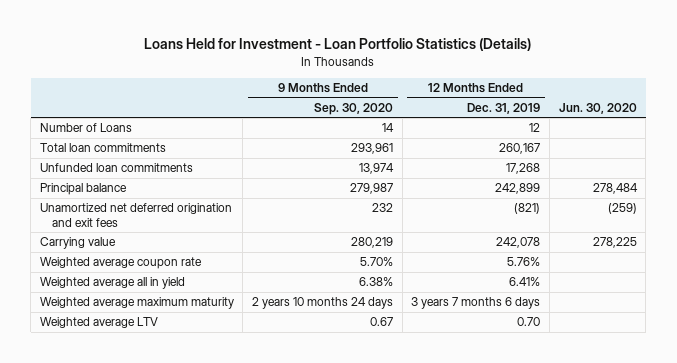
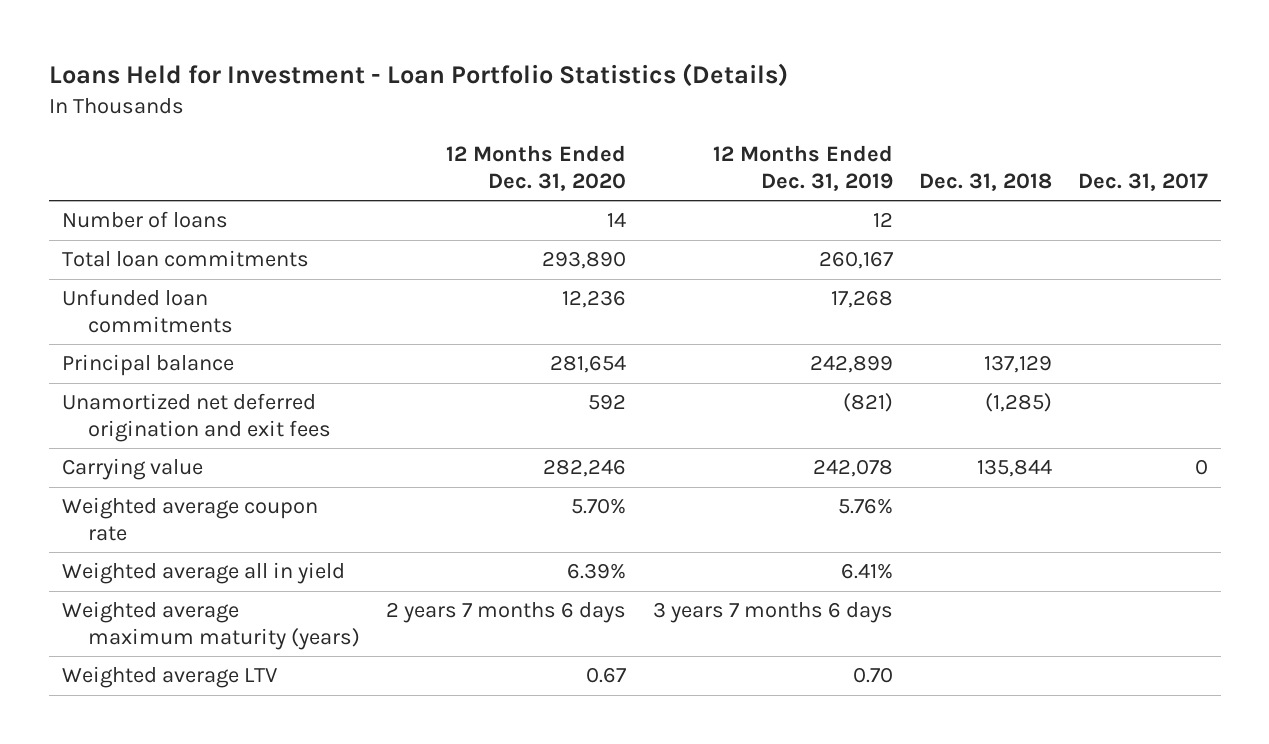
- | 9 Months Ended Sep. 30, 2020 | 12 Months Ended Dec. 31, 2019 | Jun. 30, 2020
+ | 12 Months Ended Dec. 31, 2020 | 12 Months Ended Dec. 31, 2019 | Dec. 31, 2018 | Dec. 31, 2017
- Number of Loans | 14 | 12 |
+ Number of loans | 14 | 12 | |
- Weighted average maximum maturity | 2 years 10 months 24 days | 3 years 7 months 6 days |
+ Weighted average maximum maturity (years) | 2 years 7 months 6 days | 3 years 7 months 6 days | |

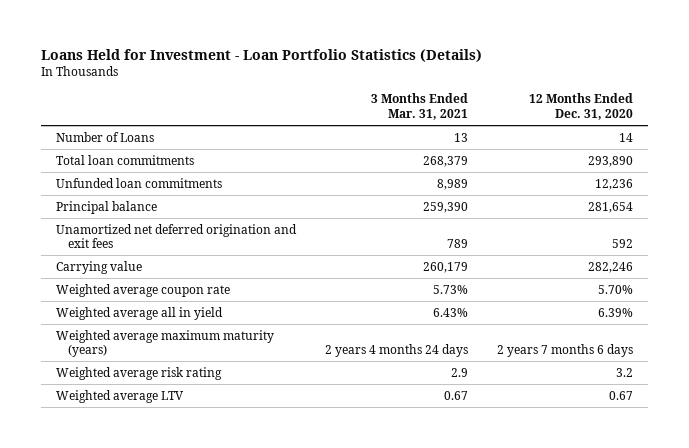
- | 12 Months Ended Dec. 31, 2020 | 12 Months Ended Dec. 31, 2019 | Dec. 31, 2018 | Dec. 31, 2017
+ | 3 Months Ended Mar. 31, 2021 | 12 Months Ended Dec. 31, 2020
- Number of loans | 14 | 12 | |
+ Number of Loans | 13 | 14
+ Weighted average risk rating | 2.9 | 3.2

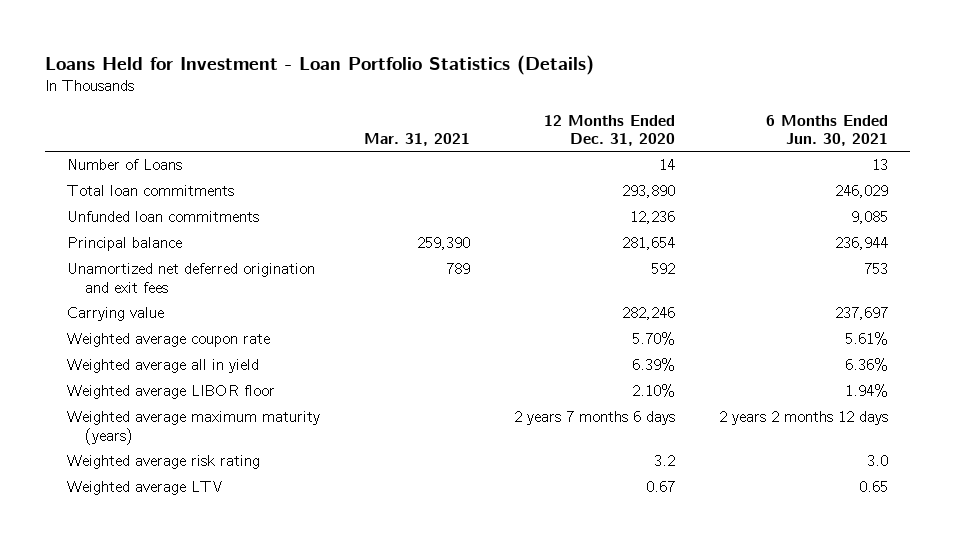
- | 3 Months Ended Mar. 31, 2021 | 12 Months Ended Dec. 31, 2020
+ | Mar. 31, 2021 | 12 Months Ended Dec. 31, 2020 | 6 Months Ended Jun. 30, 2021
+ Weighted average LIBOR floor | | 2.10% | 1.94%

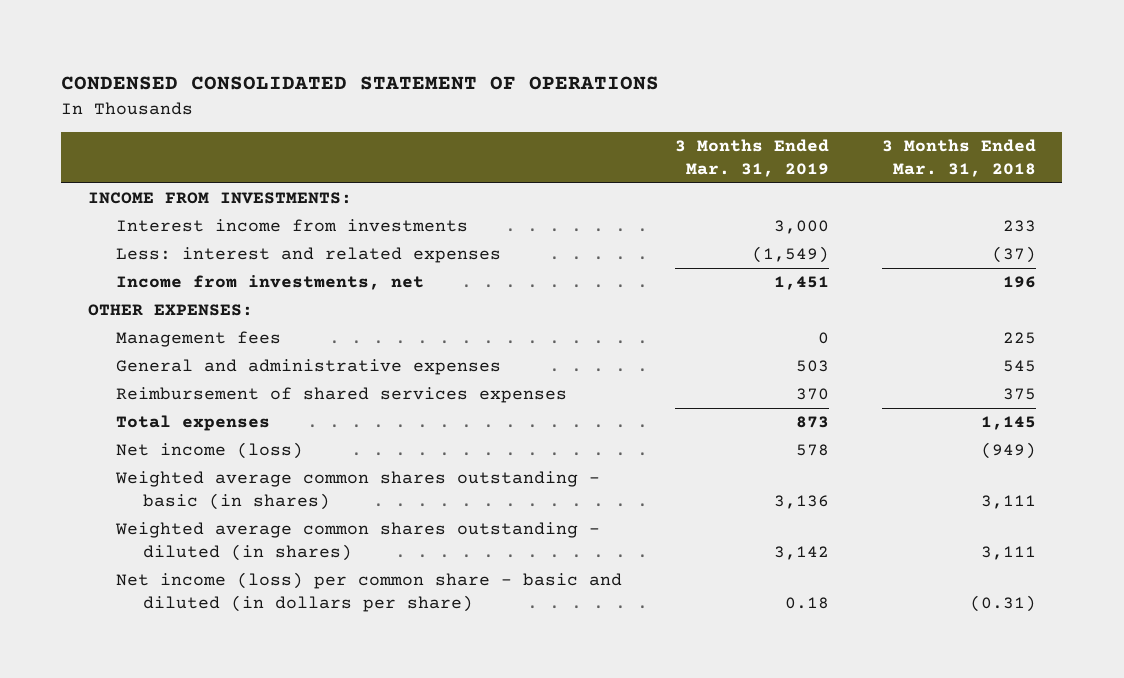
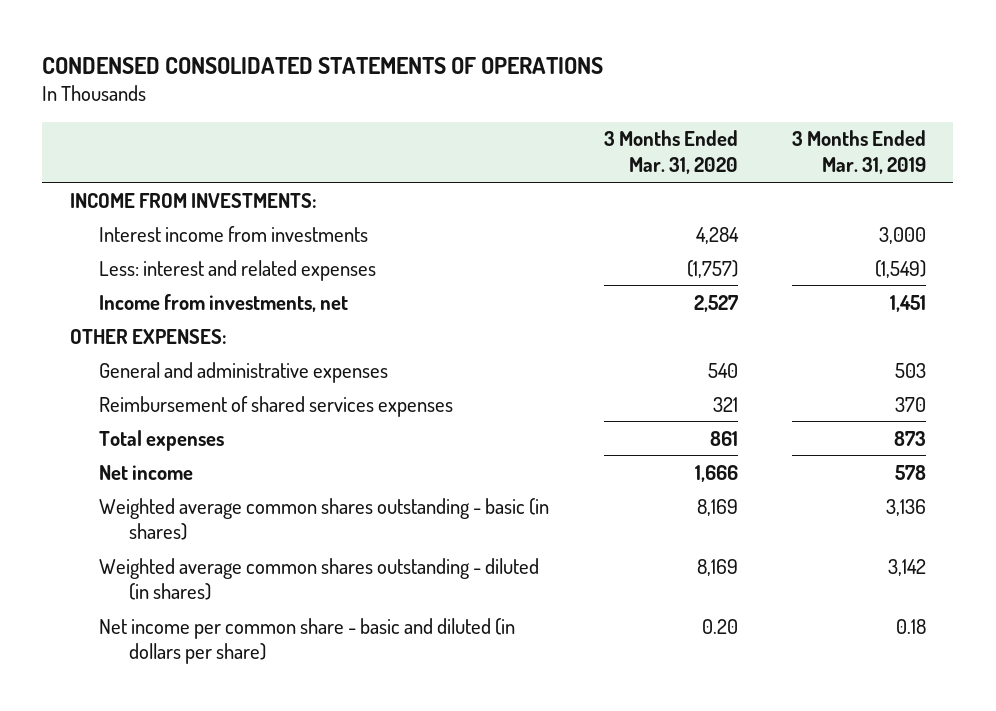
- CONDENSED CONSOLIDATED STATEMENT OF OPERATIONS
+ CONDENSED CONSOLIDATED STATEMENTS OF OPERATIONS
- | 3 Months Ended Mar. 31, 2019 | 3 Months Ended Mar. 31, 2018
+ | 3 Months Ended Mar. 31, 2020 | 3 Months Ended Mar. 31, 2019
- Management fees | 0 | 225
- Net income (loss) | 578 | (949)
+ Net income | 1,666 | 578
- Net income (loss) per common share - basic and diluted (in dollars per share) | 0.18 | (0.31)
+ Net income per common share - basic and diluted (in dollars per share) | 0.20 | 0.18

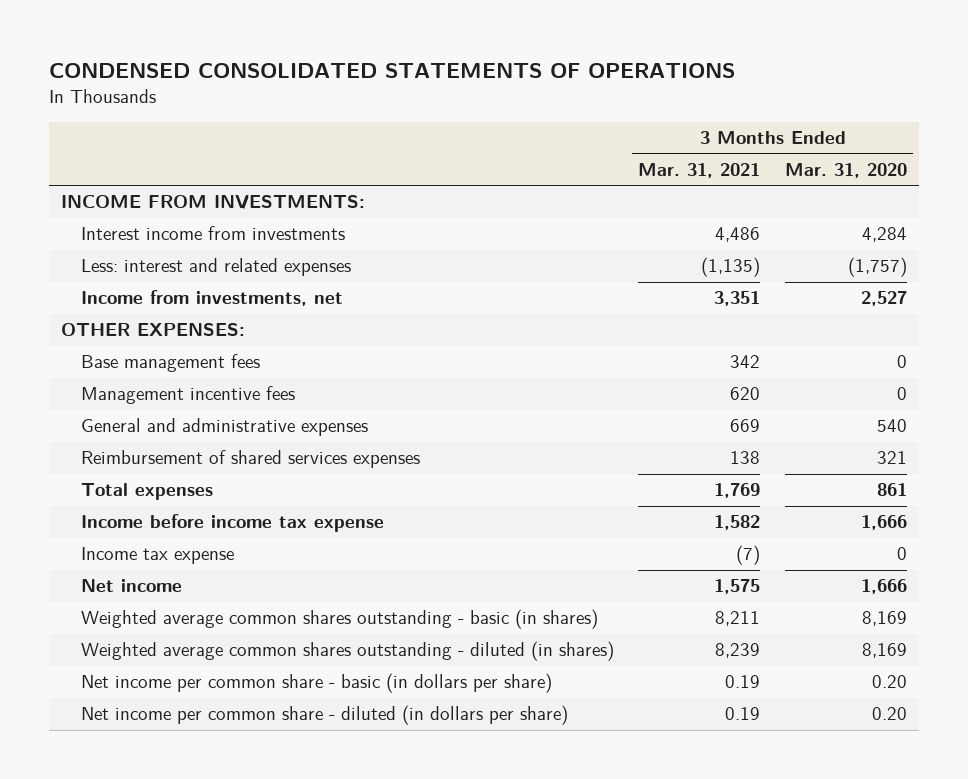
- | 3 Months Ended Mar. 31, 2020 | 3 Months Ended Mar. 31, 2019
+ | 3 Months Ended Mar. 31, 2021 | 3 Months Ended Mar. 31, 2020
+ Base management fees | 342 | 0
+ Management incentive fees | 620 | 0
+ Income before income tax expense | 1,582 | 1,666
+ Income tax expense | (7) | 0
- Net income per common share - basic and diluted (in dollars per share) | 0.20 | 0.18
+ Net income per common share - basic (in dollars per share) | 0.19 | 0.20
+ Net income per common share - diluted (in dollars per share) | 0.19 | 0.20

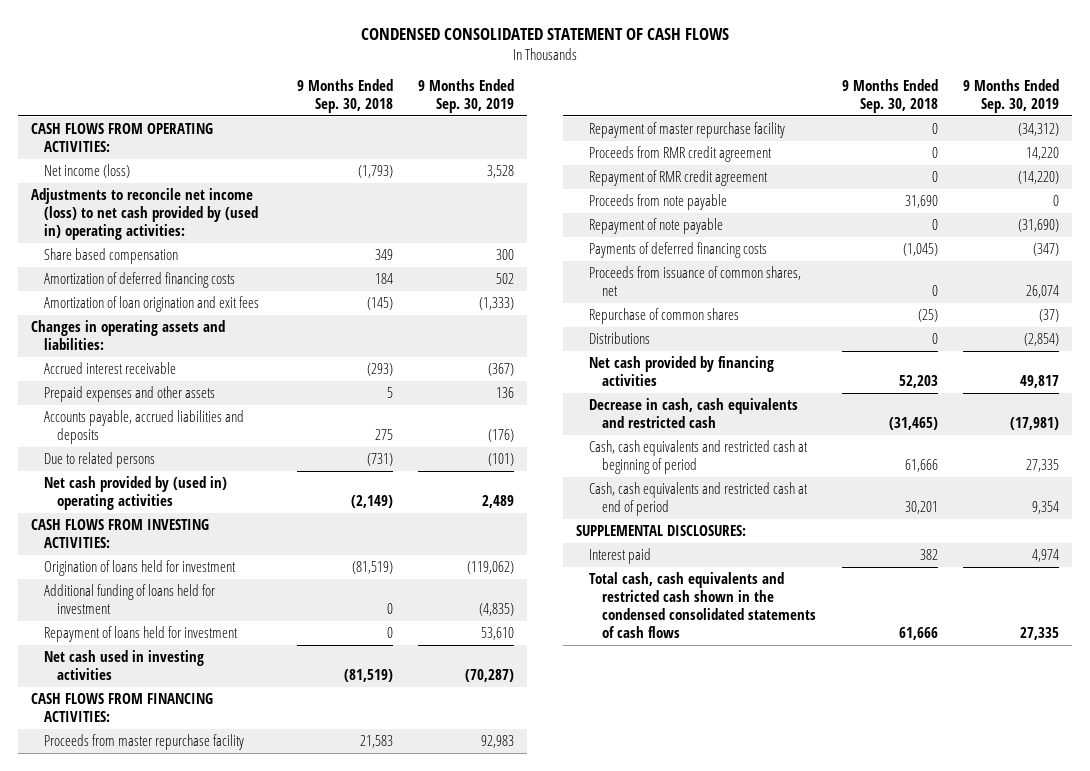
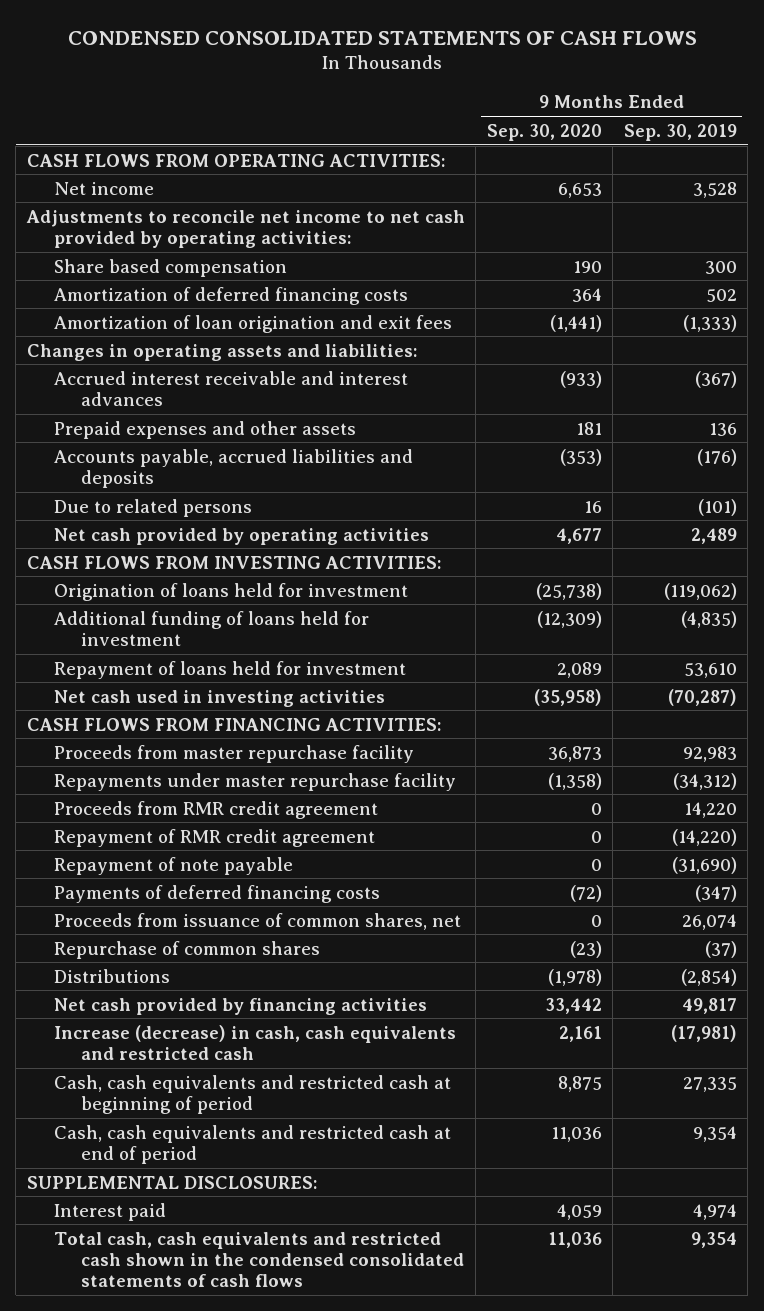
- CONDENSED CONSOLIDATED STATEMENT OF CASH FLOWS
+ CONDENSED CONSOLIDATED STATEMENTS OF CASH FLOWS
- | 9 Months Ended Sep. 30, 2018 | 9 Months Ended Sep. 30, 2019
+ | 9 Months Ended Sep. 30, 2020 | 9 Months Ended Sep. 30, 2019
- Net income (loss) | (1,793) | 3,528
- Adjustments to reconcile net income (loss) to net cash provided by (used in) operating activities:
+ Net income | 6,653 | 3,528
+ Adjustments to reconcile net income to net cash provided by operating activities:
- Accrued interest receivable | (293) | (367)
+ Accrued interest receivable and interest advances | (933) | (367)
- Net cash provided by (used in) operating activities | (2,149) | 2,489
+ Net cash provided by operating activities | 4,677 | 2,489
- Repayment of master repurchase facility | 0 | (34,312)
+ Repayments under master repurchase facility | (1,358) | (34,312)
- Proceeds from note payable | 31,690 | 0
- Decrease in cash, cash equivalents and restricted cash | (31,465) | (17,981)
+ Increase (decrease) in cash, cash equivalents and restricted cash | 2,161 | (17,981)
- Total cash, cash equivalents and restricted cash shown in the condensed consolidated statements of cash flows | 61,666 | 27,335
+ Total cash, cash equivalents and restricted cash shown in the condensed consolidated statements of cash flows | 11,036 | 9,354

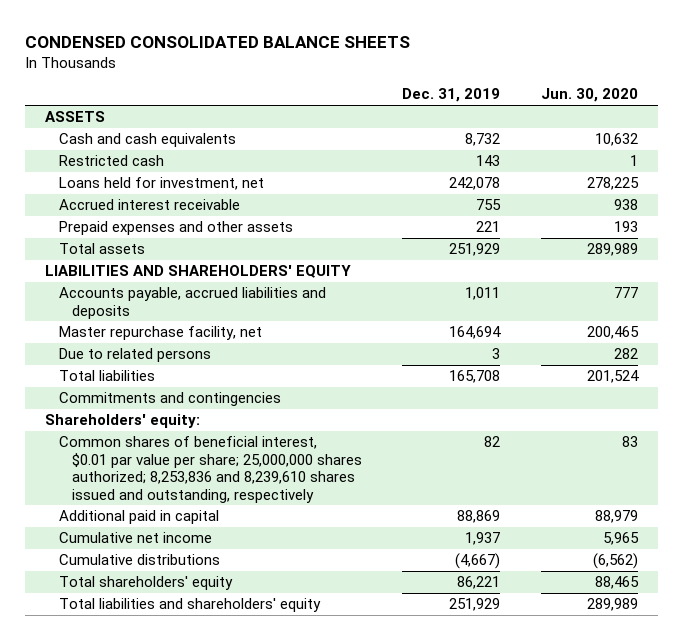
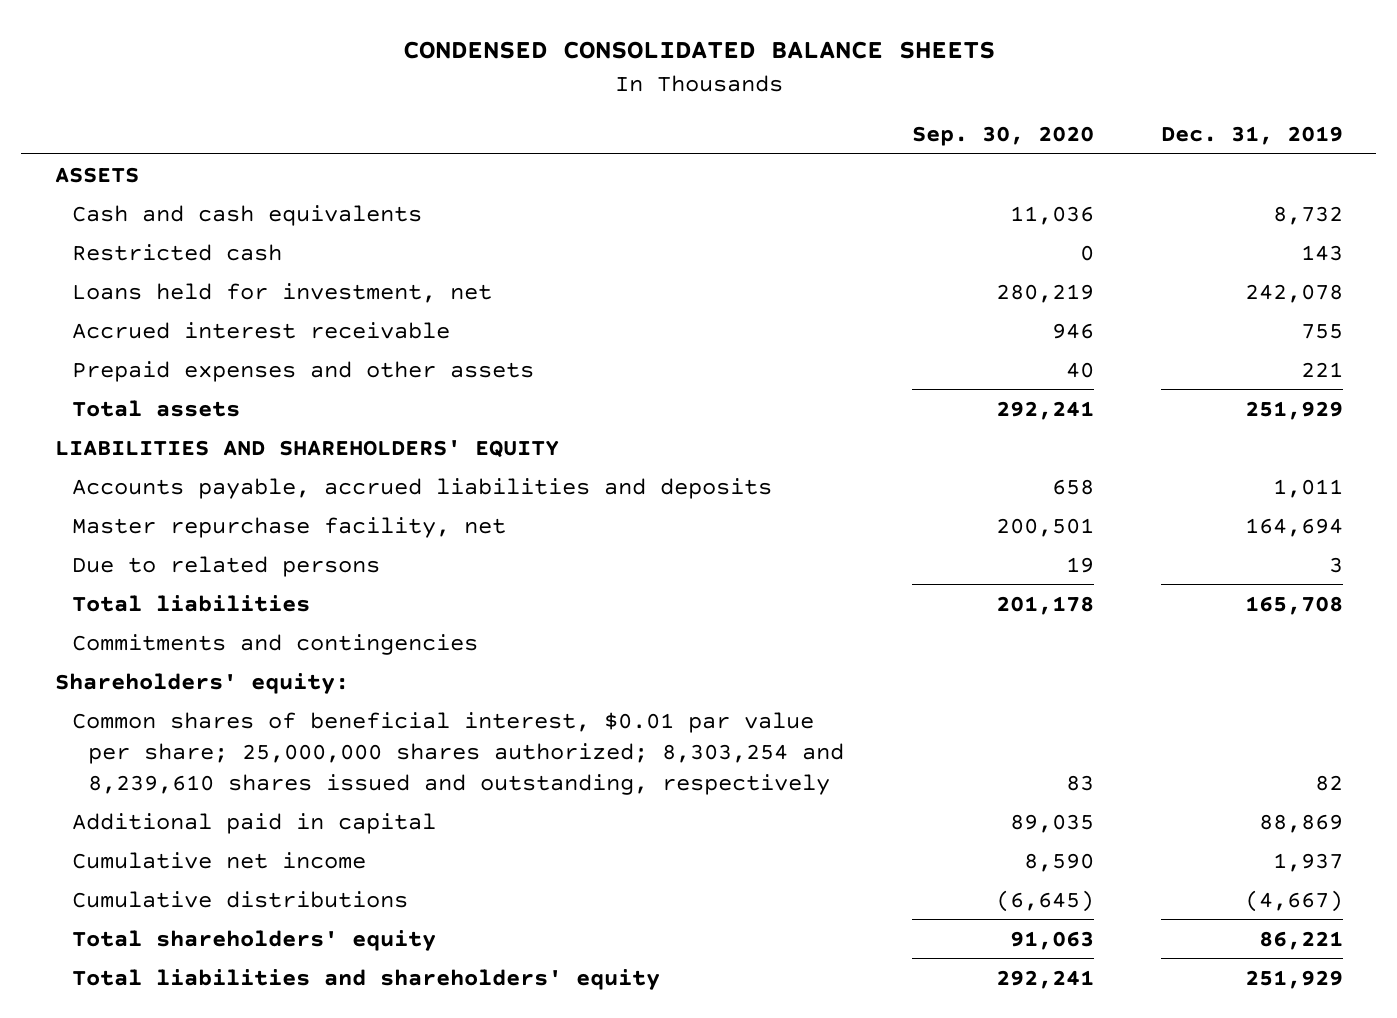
- | Dec. 31, 2019 | Jun. 30, 2020
+ | Sep. 30, 2020 | Dec. 31, 2019
- Common shares of beneficial interest, $0.01 par value per share; 25,000,000 shares authorized; 8,253,836 and 8,239,610 shares issued and outstanding, respectively | 82 | 83
+ Common shares of beneficial interest, $0.01 par value per share; 25,000,000 shares authorized; 8,303,254 and 8,239,610 shares issued and outstanding, respectively | 83 | 82

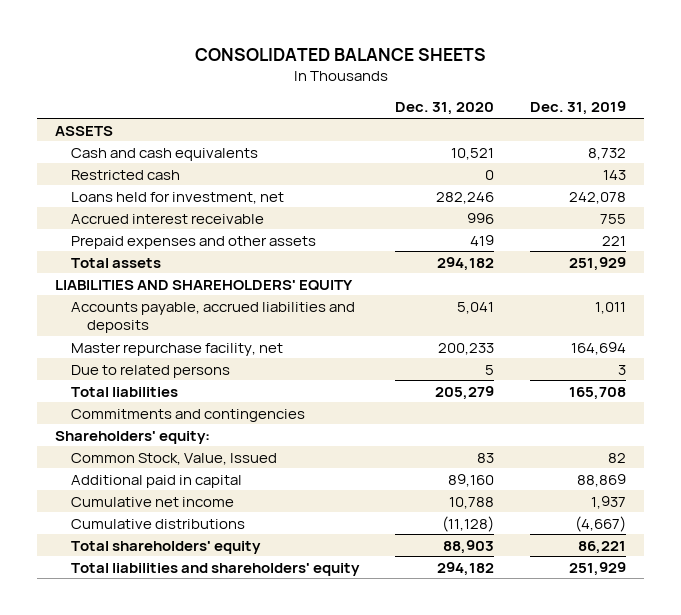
- CONDENSED CONSOLIDATED BALANCE SHEETS
+ CONSOLIDATED BALANCE SHEETS
- | Sep. 30, 2020 | Dec. 31, 2019
+ | Dec. 31, 2020 | Dec. 31, 2019
- Common shares of beneficial interest, $0.01 par value per share; 25,000,000 shares authorized; 8,303,254 and 8,239,610 shares issued and outstanding, respectively | 83 | 82
+ Common Stock, Value, Issued | 83 | 82

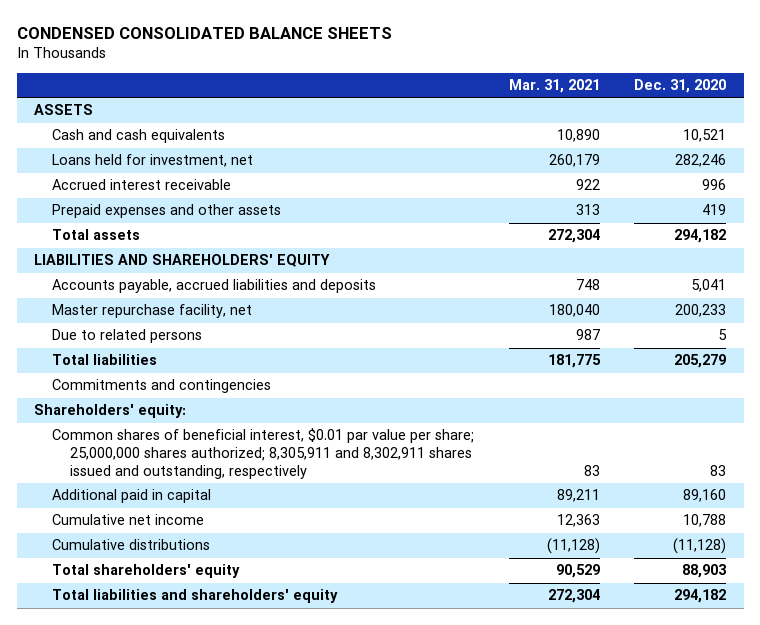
- CONSOLIDATED BALANCE SHEETS
+ CONDENSED CONSOLIDATED BALANCE SHEETS
- | Dec. 31, 2020 | Dec. 31, 2019
+ | Mar. 31, 2021 | Dec. 31, 2020
- Restricted cash | 0 | 143
- Common Stock, Value, Issued | 83 | 82
+ Common shares of beneficial interest, $0.01 par value per share; 25,000,000 shares authorized; 8,305,911 and 8,302,911 shares issued and outstanding, respectively | 83 | 83

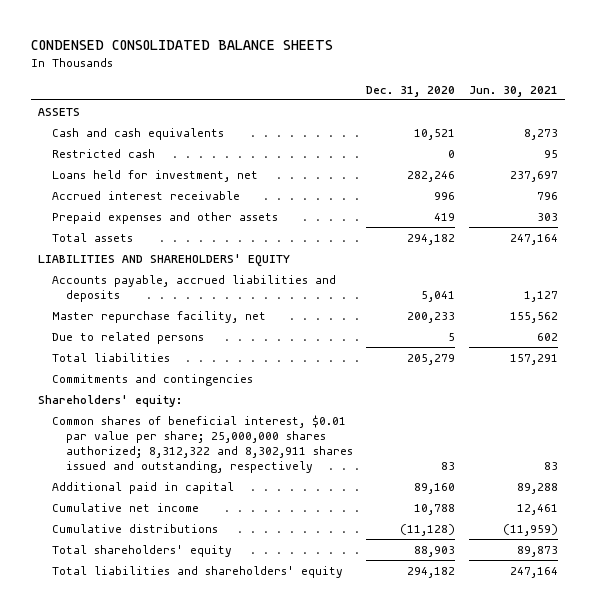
- | Mar. 31, 2021 | Dec. 31, 2020
+ | Dec. 31, 2020 | Jun. 30, 2021
+ Restricted cash | 0 | 95
- Common shares of beneficial interest, $0.01 par value per share; 25,000,000 shares authorized; 8,305,911 and 8,302,911 shares issued and outstanding, respectively | 83 | 83
+ Common shares of beneficial interest, $0.01 par value per share; 25,000,000 shares authorized; 8,312,322 and 8,302,911 shares issued and outstanding, respectively | 83 | 83

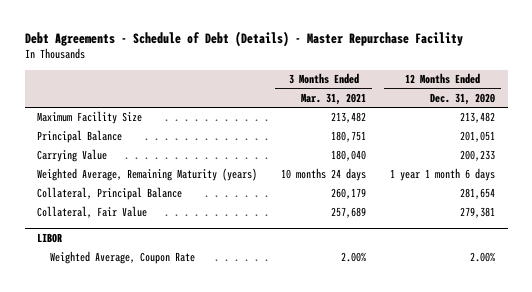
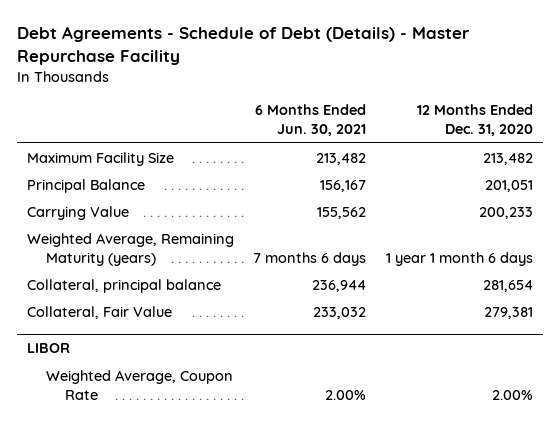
- | 3 Months Ended Mar. 31, 2021 | 12 Months Ended Dec. 31, 2020
+ | 6 Months Ended Jun. 30, 2021 | 12 Months Ended Dec. 31, 2020
- Collateral, Principal Balance | 260,179 | 281,654
+ Collateral, principal balance | 236,944 | 281,654

